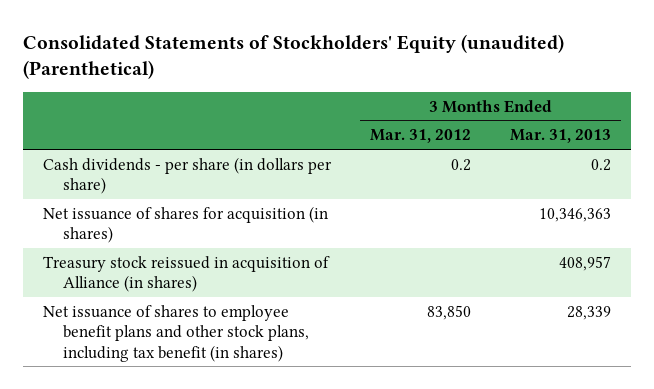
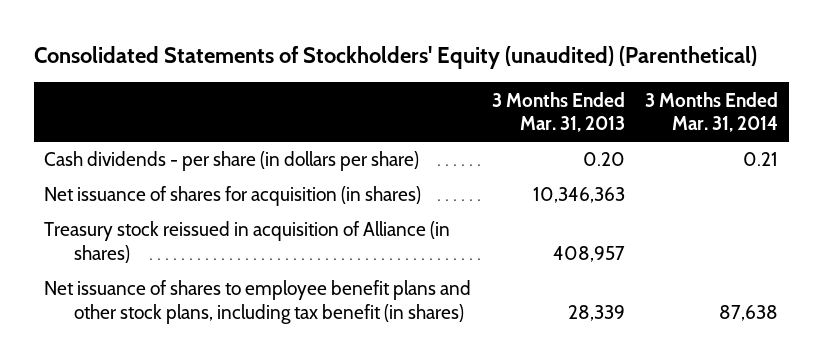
- | 3 Months Ended Mar. 31, 2012 | 3 Months Ended Mar. 31, 2013
+ | 3 Months Ended Mar. 31, 2013 | 3 Months Ended Mar. 31, 2014
- Cash dividends - per share (in dollars per share) | 0.2 | 0.2
+ Cash dividends - per share (in dollars per share) | 0.20 | 0.21

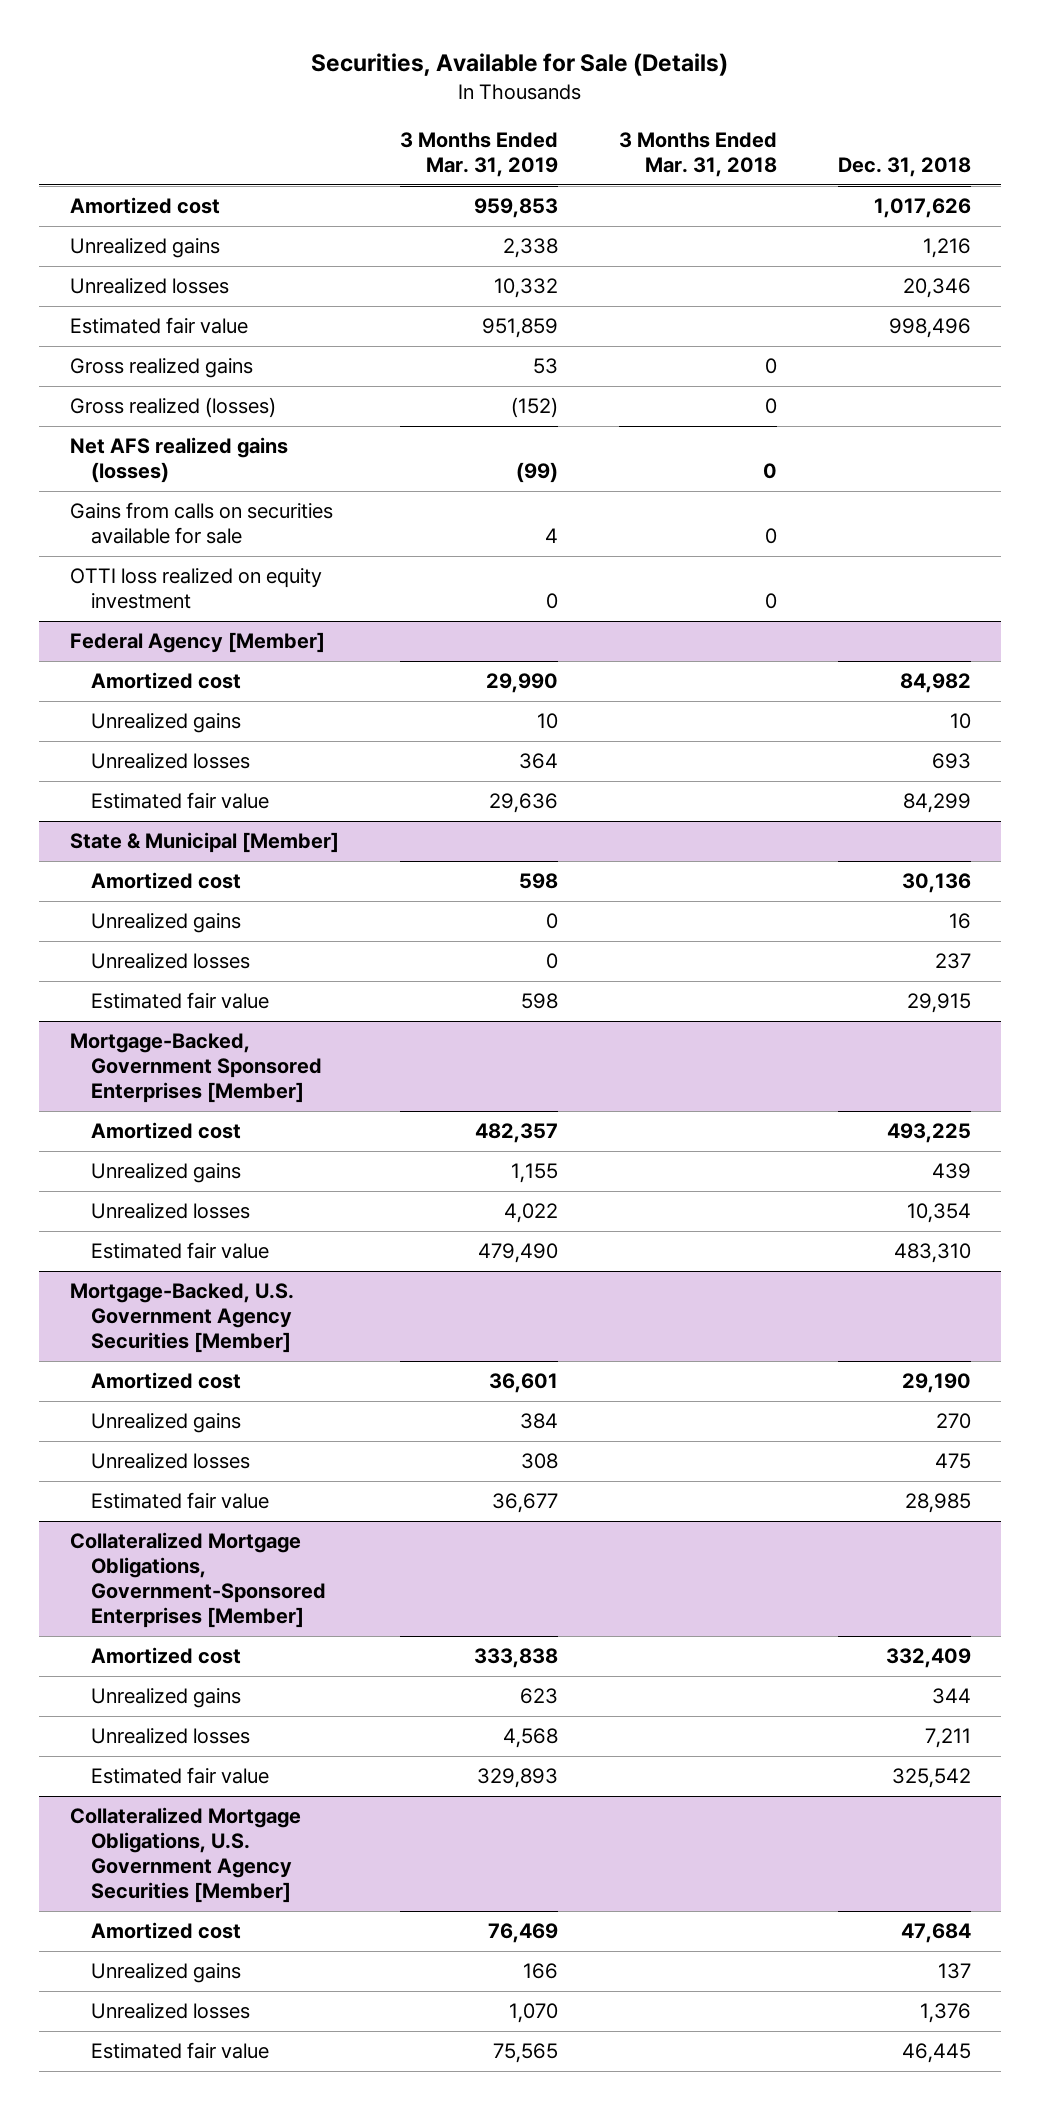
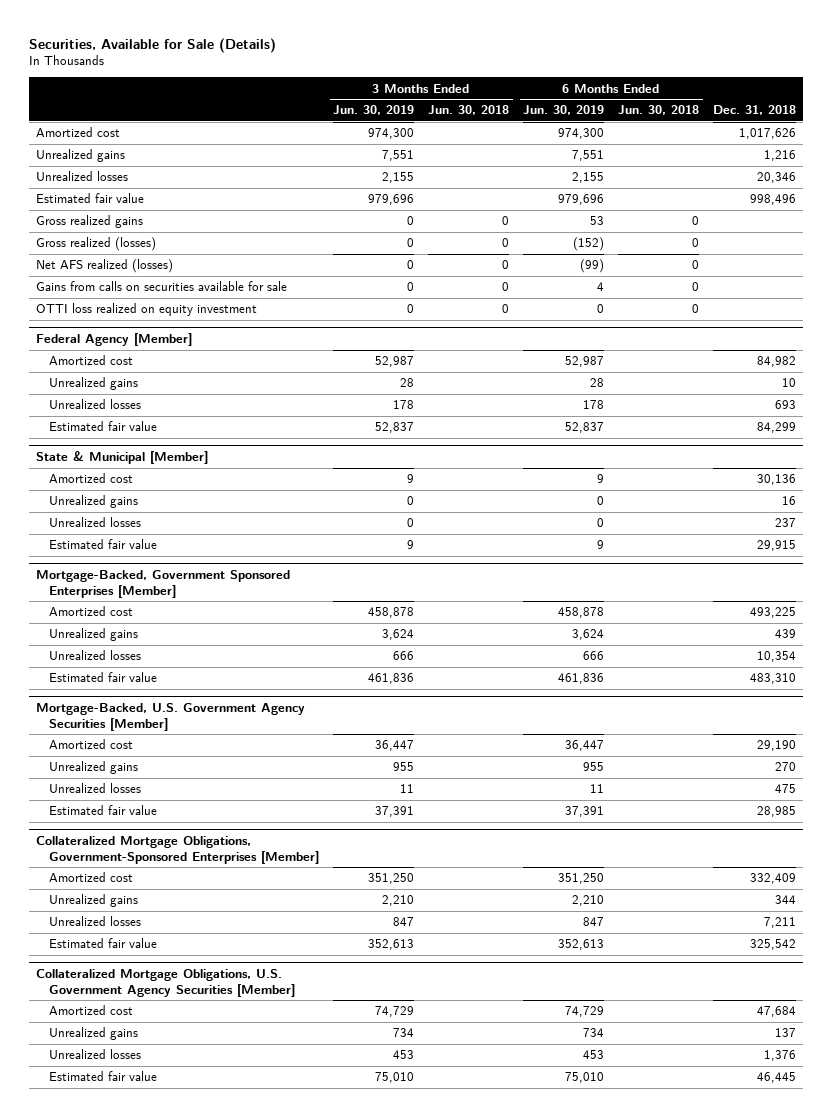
- | 3 Months Ended Mar. 31, 2019 | 3 Months Ended Mar. 31, 2018 | Dec. 31, 2018
+ | 3 Months Ended Jun. 30, 2019 | 3 Months Ended Jun. 30, 2018 | 6 Months Ended Jun. 30, 2019 | 6 Months Ended Jun. 30, 2018 | Dec. 31, 2018
- Net AFS realized gains (losses) | (99) | 0 |
+ Net AFS realized (losses) | 0 | 0 | (99) | 0 |

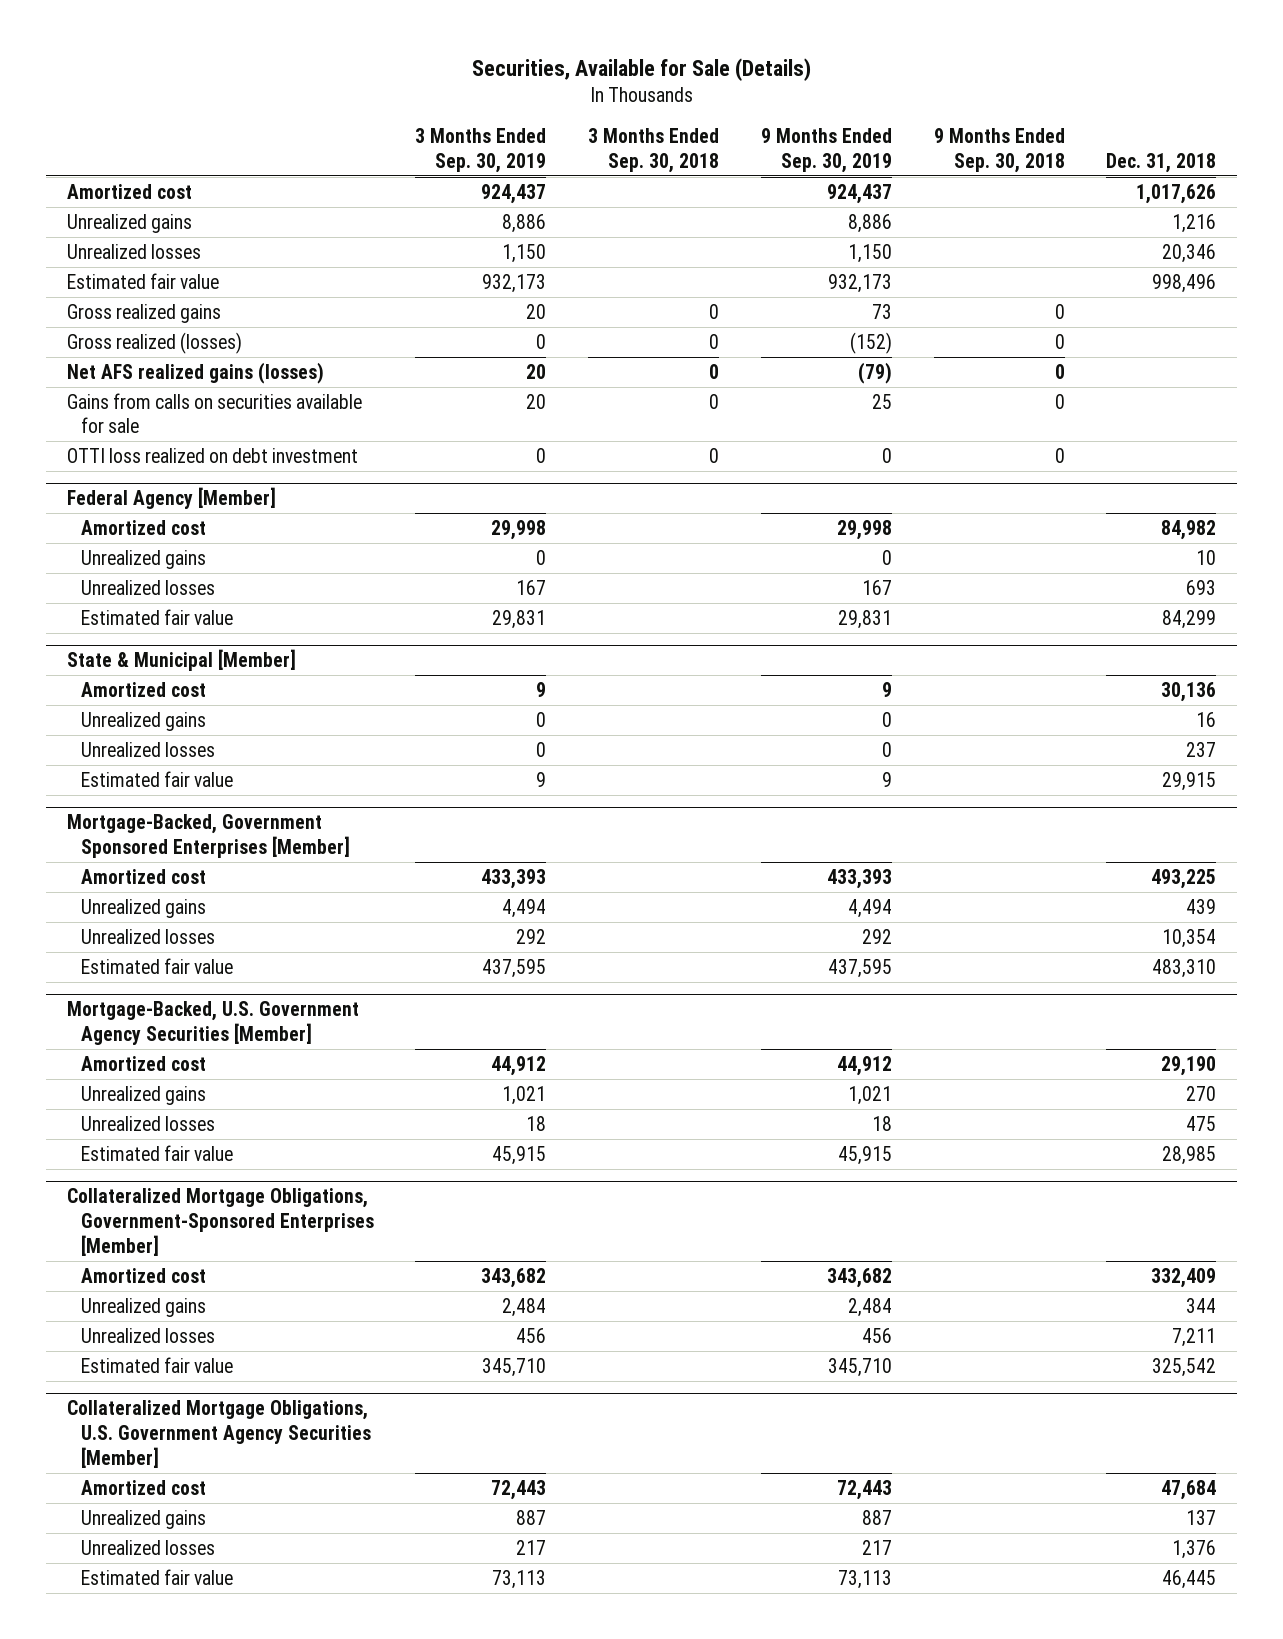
- | 3 Months Ended Jun. 30, 2019 | 3 Months Ended Jun. 30, 2018 | 6 Months Ended Jun. 30, 2019 | 6 Months Ended Jun. 30, 2018 | Dec. 31, 2018
+ | 3 Months Ended Sep. 30, 2019 | 3 Months Ended Sep. 30, 2018 | 9 Months Ended Sep. 30, 2019 | 9 Months Ended Sep. 30, 2018 | Dec. 31, 2018
- Net AFS realized (losses) | 0 | 0 | (99) | 0 |
+ Net AFS realized gains (losses) | 20 | 0 | (79) | 0 |
- OTTI loss realized on equity investment | 0 | 0 | 0 | 0 |
+ OTTI loss realized on debt investment | 0 | 0 | 0 | 0 |

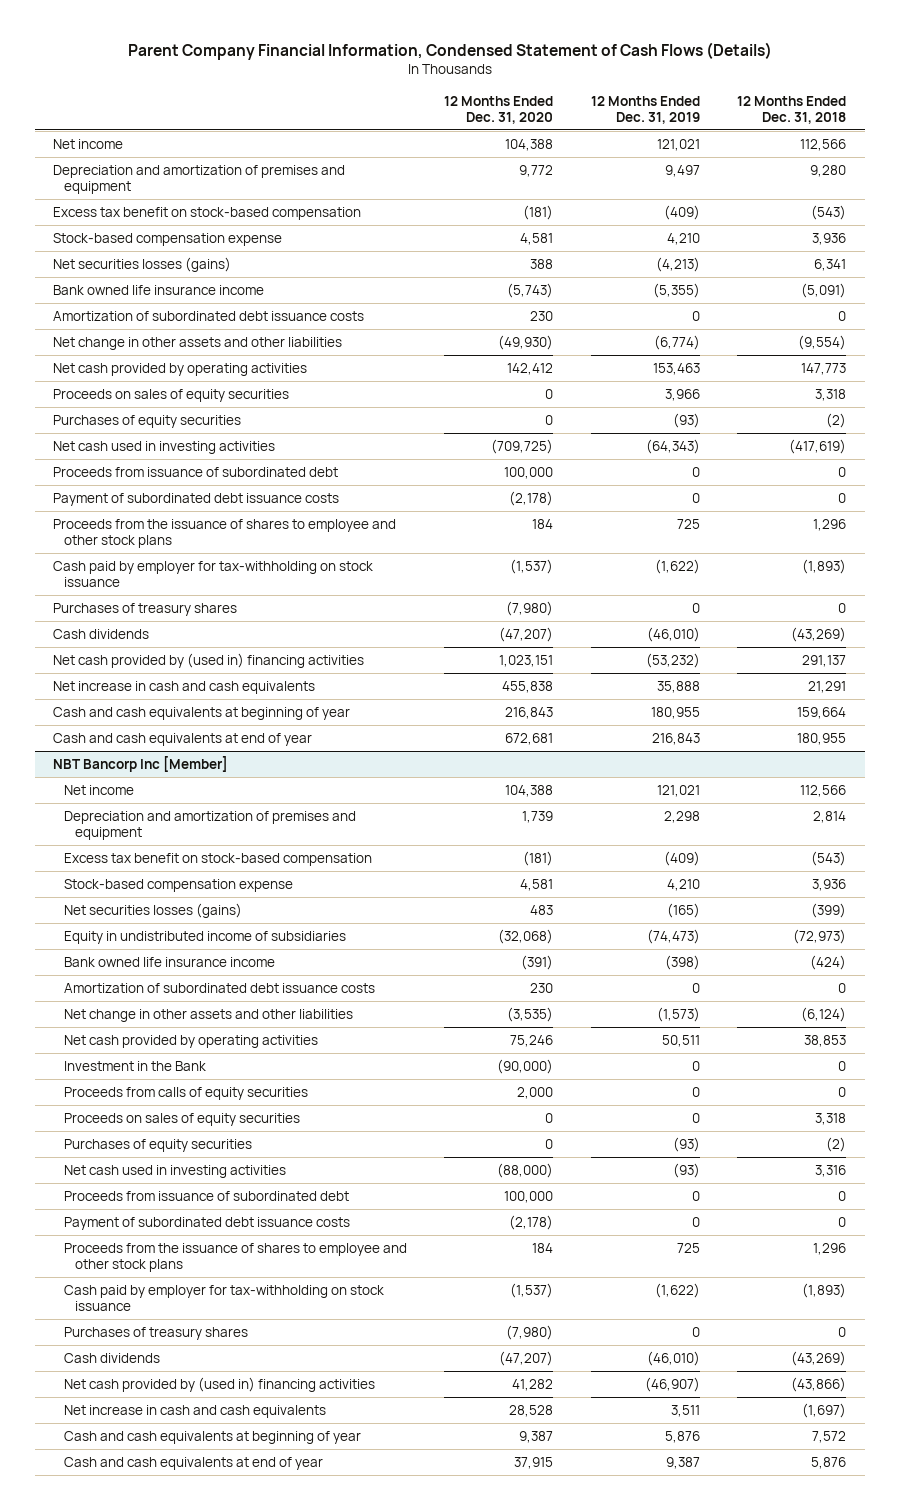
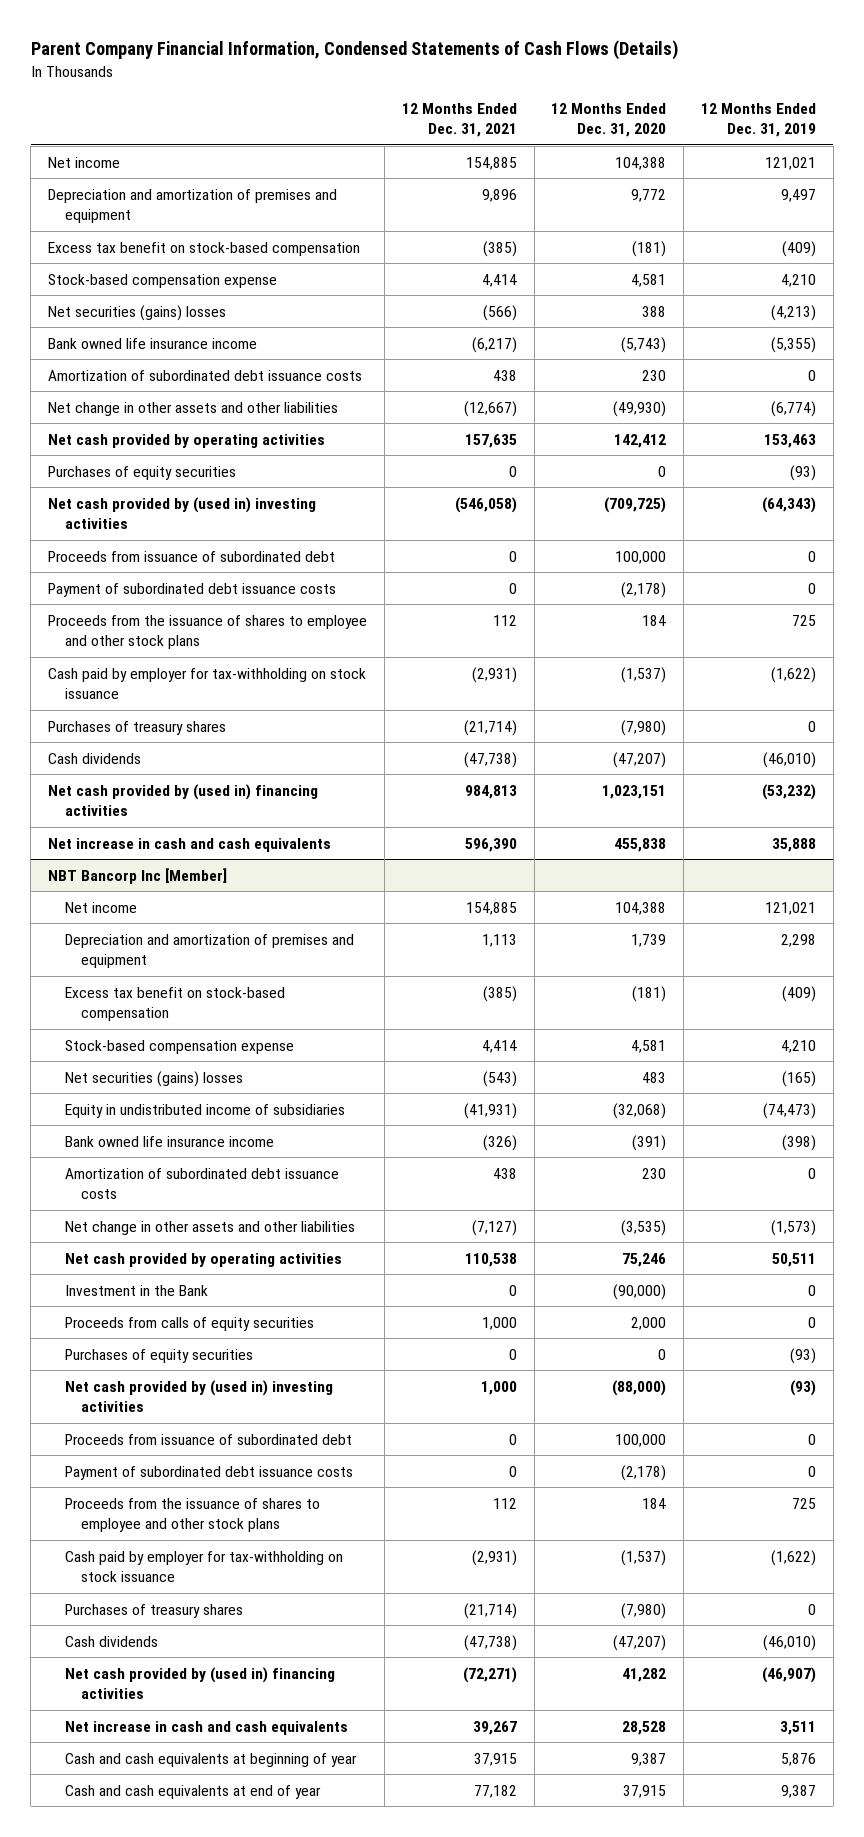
- Parent Company Financial Information, Condensed Statement of Cash Flows (Details)
+ Parent Company Financial Information, Condensed Statements of Cash Flows (Details)
- | 12 Months Ended Dec. 31, 2020 | 12 Months Ended Dec. 31, 2019 | 12 Months Ended Dec. 31, 2018
+ | 12 Months Ended Dec. 31, 2021 | 12 Months Ended Dec. 31, 2020 | 12 Months Ended Dec. 31, 2019
- Net securities losses (gains) | 388 | (4,213) | 6,341
+ Net securities (gains) losses | (566) | 388 | (4,213)
- Proceeds on sales of equity securities | 0 | 3,966 | 3,318
- Net cash used in investing activities | (709,725) | (64,343) | (417,619)
+ Net cash provided by (used in) investing activities | (546,058) | (709,725) | (64,343)
- Cash and cash equivalents at beginning of year | 216,843 | 180,955 | 159,664
- Cash and cash equivalents at end of year | 672,681 | 216,843 | 180,955
@ NBT Bancorp Inc [Member]
- Net securities losses (gains) | 483 | (165) | (399)
+ Net securities (gains) losses | (543) | 483 | (165)
- Proceeds on sales of equity securities | 0 | 0 | 3,318
- Net cash used in investing activities | (88,000) | (93) | 3,316
+ Net cash provided by (used in) investing activities | 1,000 | (88,000) | (93)

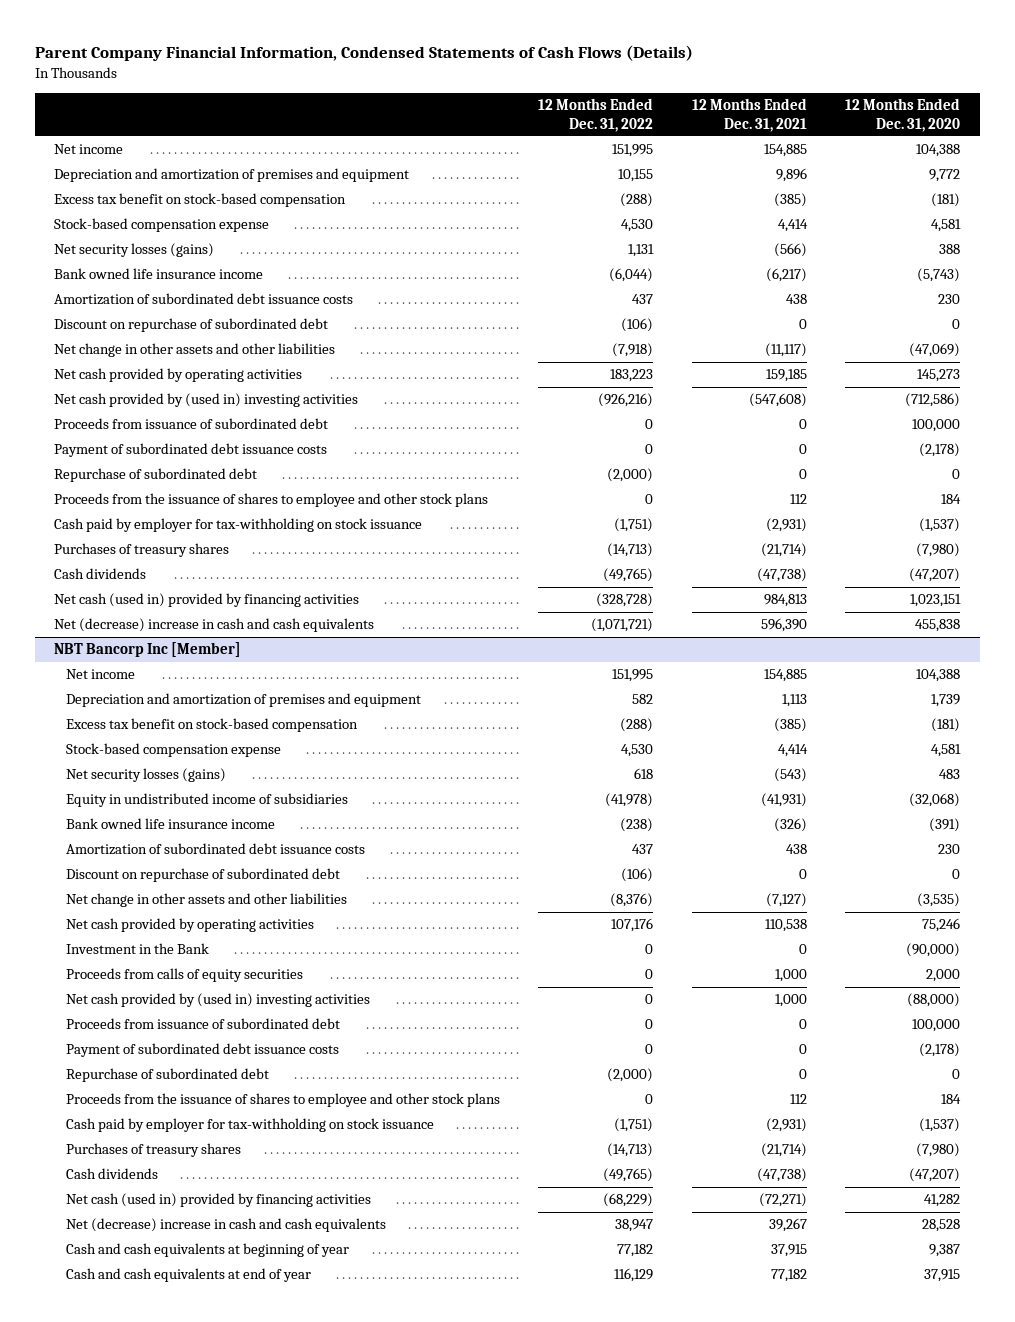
- | 12 Months Ended Dec. 31, 2021 | 12 Months Ended Dec. 31, 2020 | 12 Months Ended Dec. 31, 2019
+ | 12 Months Ended Dec. 31, 2022 | 12 Months Ended Dec. 31, 2021 | 12 Months Ended Dec. 31, 2020
- Net securities (gains) losses | (566) | 388 | (4,213)
+ Net security losses (gains) | 1,131 | (566) | 388
- Net change in other assets and other liabilities | (12,667) | (49,930) | (6,774)
- Net cash provided by operating activities | 157,635 | 142,412 | 153,463
- Purchases of equity securities | 0 | 0 | (93)
- Net cash provided by (used in) investing activities | (546,058) | (709,725) | (64,343)
+ Discount on repurchase of subordinated debt | (106) | 0 | 0
+ Net change in other assets and other liabilities | (7,918) | (11,117) | (47,069)
+ Net cash provided by operating activities | 183,223 | 159,185 | 145,273
+ Net cash provided by (used in) investing activities | (926,216) | (547,608) | (712,586)
+ Repurchase of subordinated debt | (2,000) | 0 | 0
- Net cash provided by (used in) financing activities | 984,813 | 1,023,151 | (53,232)
- Net increase in cash and cash equivalents | 596,390 | 455,838 | 35,888
+ Net cash (used in) provided by financing activities | (328,728) | 984,813 | 1,023,151
+ Net (decrease) increase in cash and cash equivalents | (1,071,721) | 596,390 | 455,838
@ NBT Bancorp Inc [Member]
- Net securities (gains) losses | (543) | 483 | (165)
+ Net security losses (gains) | 618 | (543) | 483
+ Discount on repurchase of subordinated debt | (106) | 0 | 0
- Purchases of equity securities | 0 | 0 | (93)
+ Repurchase of subordinated debt | (2,000) | 0 | 0
- Net cash provided by (used in) financing activities | (72,271) | 41,282 | (46,907)
- Net increase in cash and cash equivalents | 39,267 | 28,528 | 3,511
+ Net cash (used in) provided by financing activities | (68,229) | (72,271) | 41,282
+ Net (decrease) increase in cash and cash equivalents | 38,947 | 39,267 | 28,528

